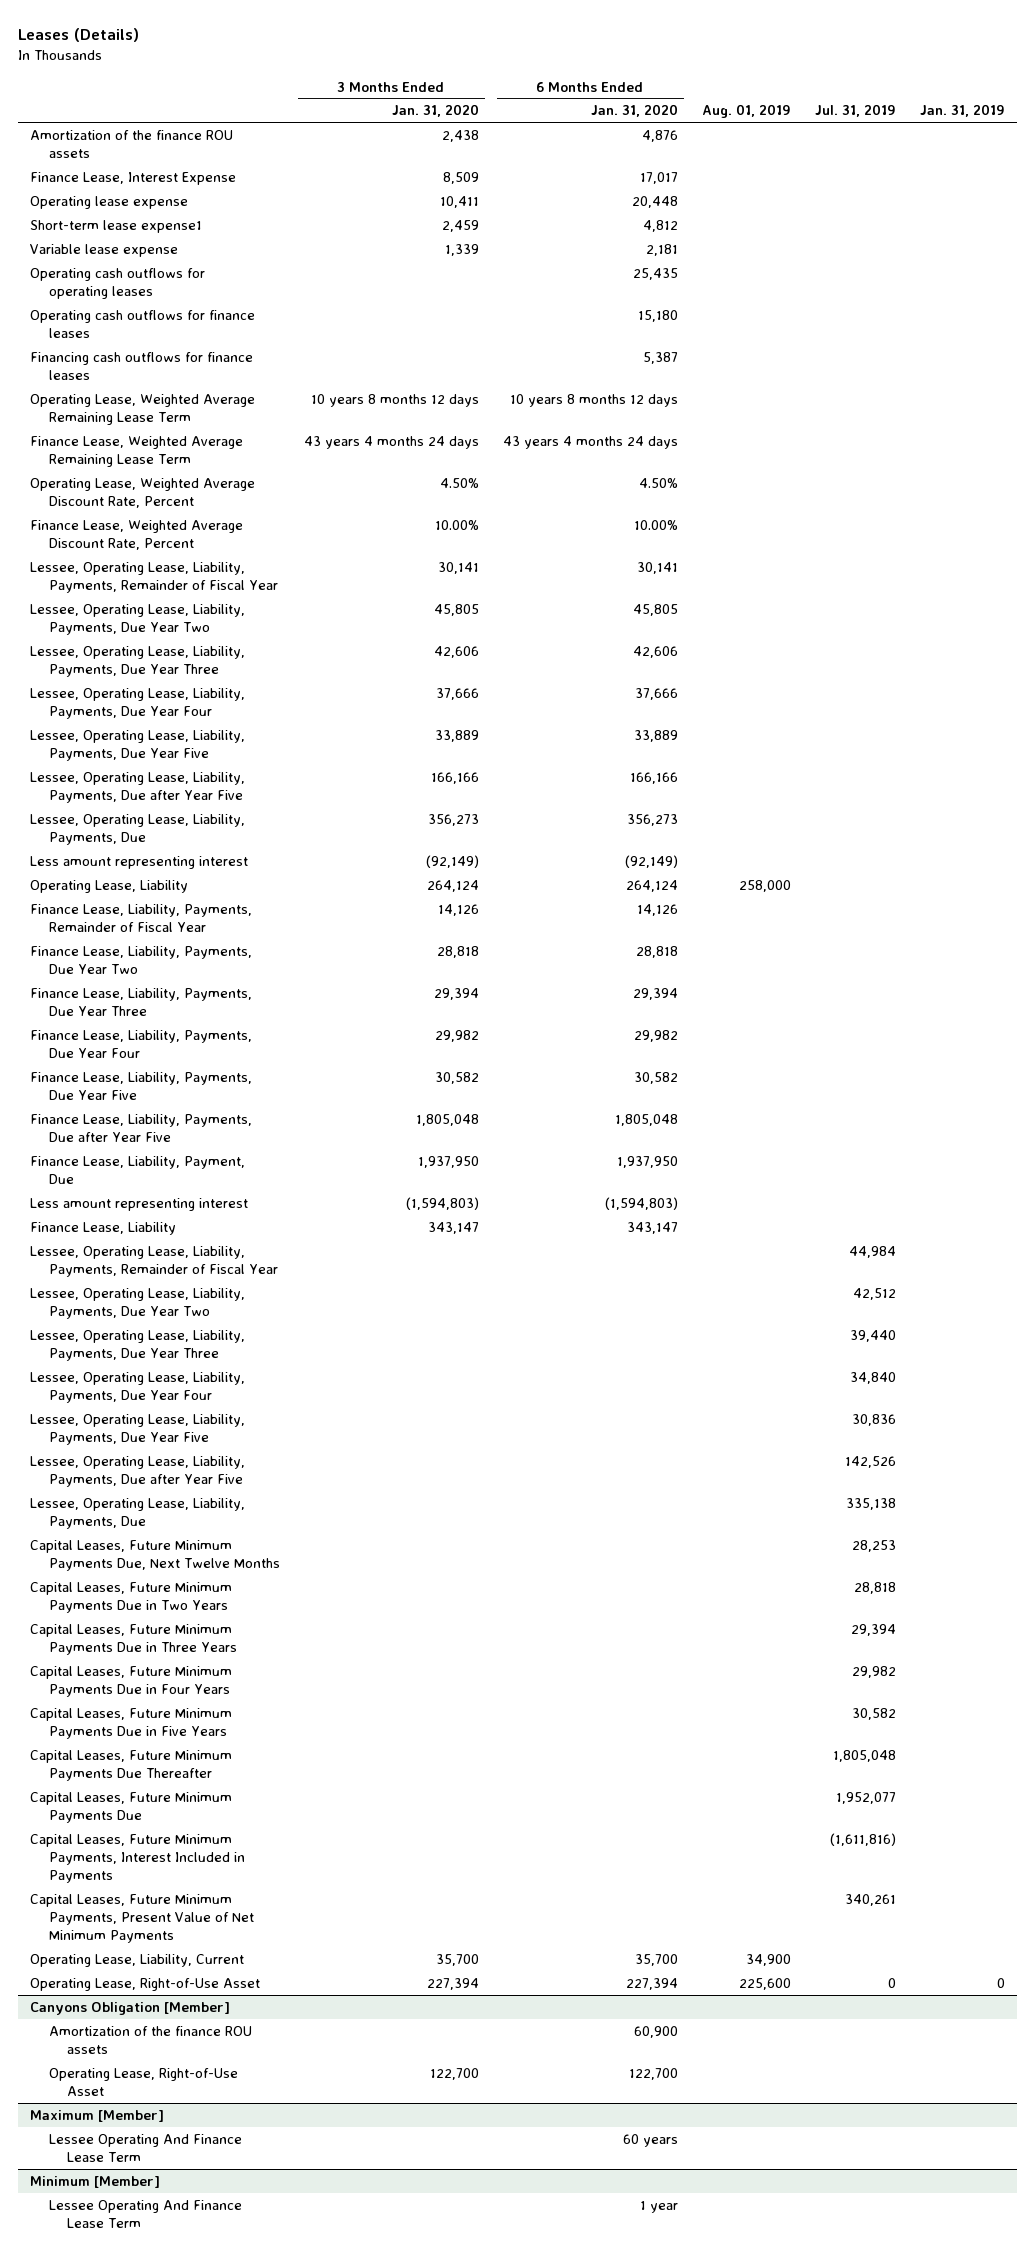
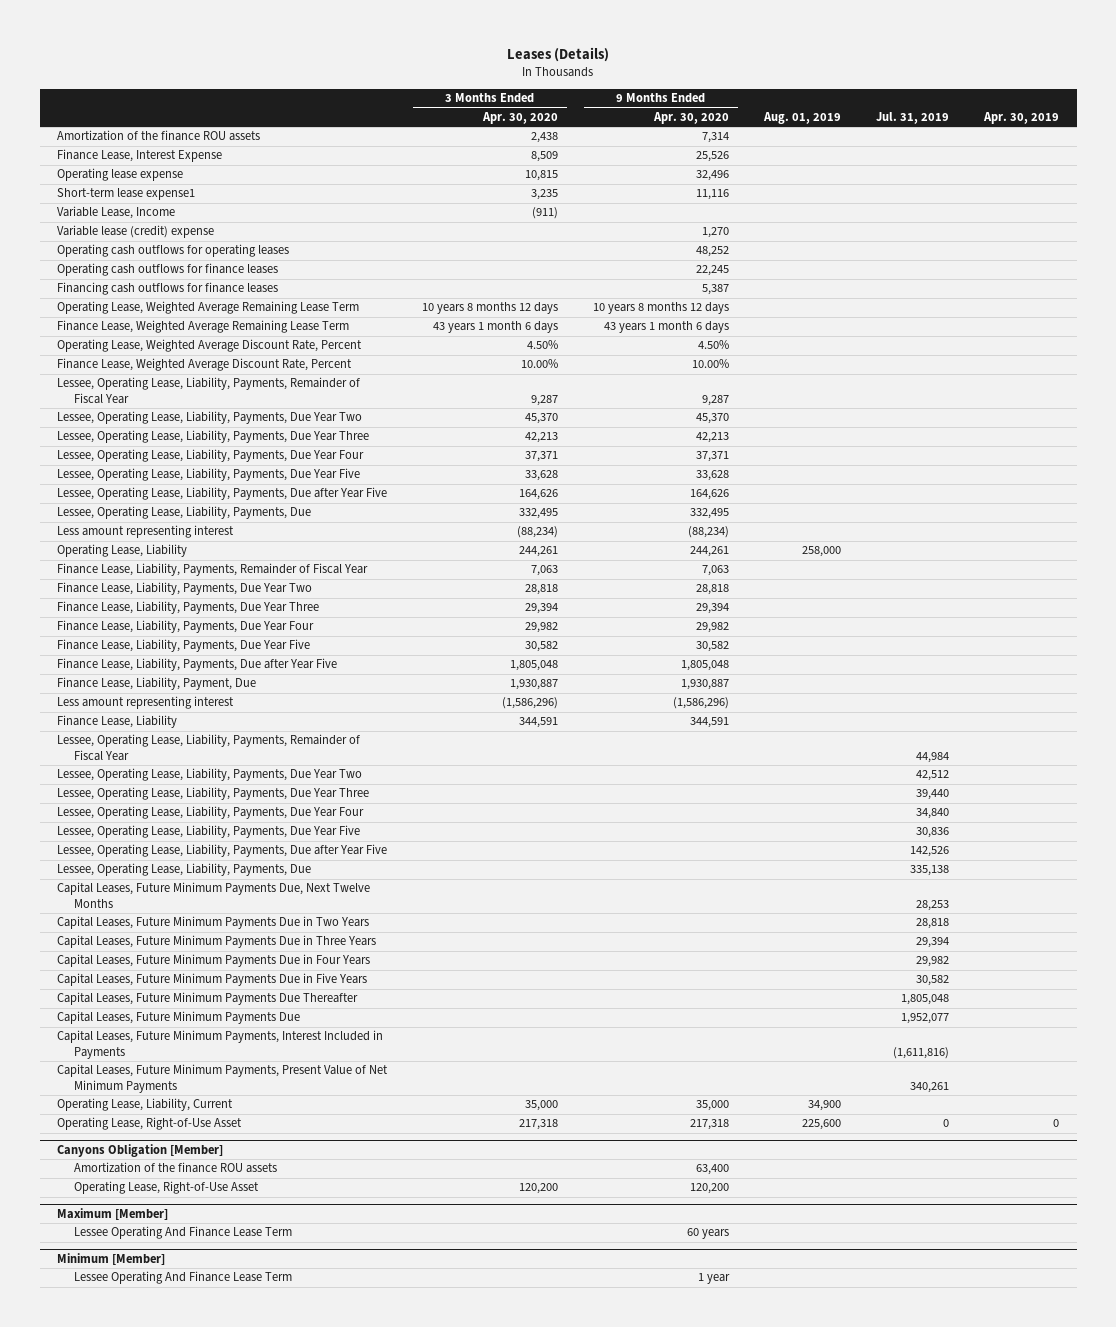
- | 3 Months Ended Jan. 31, 2020 | 6 Months Ended Jan. 31, 2020 | Aug. 01, 2019 | Jul. 31, 2019 | Jan. 31, 2019
+ | 3 Months Ended Apr. 30, 2020 | 9 Months Ended Apr. 30, 2020 | Aug. 01, 2019 | Jul. 31, 2019 | Apr. 30, 2019
- Variable lease expense | 1,339 | 2,181 | | |
+ Variable Lease, Income | (911) | | | |
+ Variable lease (credit) expense | | 1,270 | | |

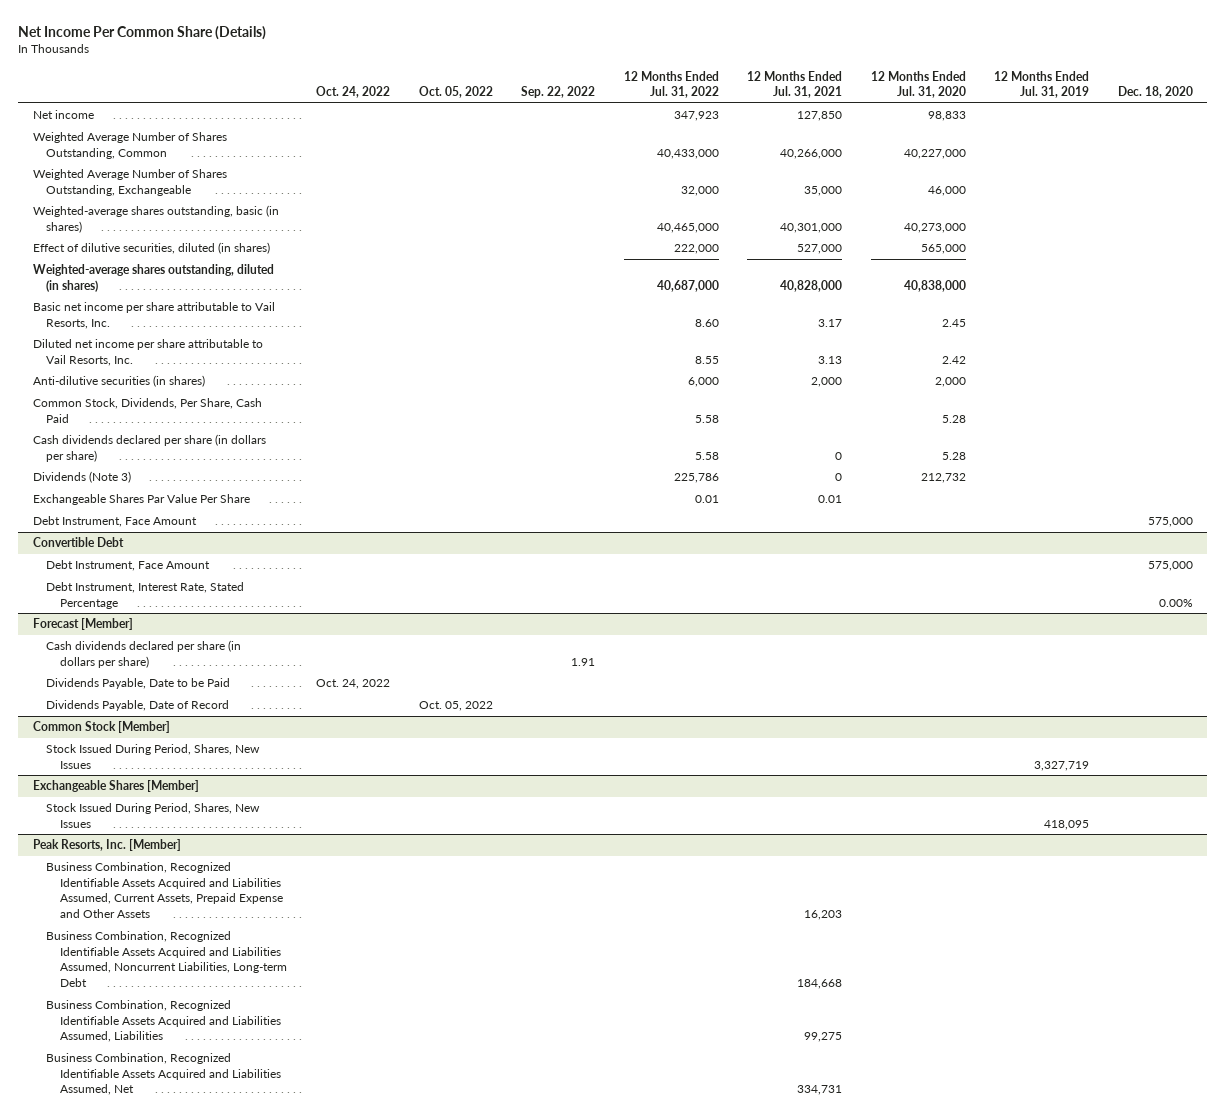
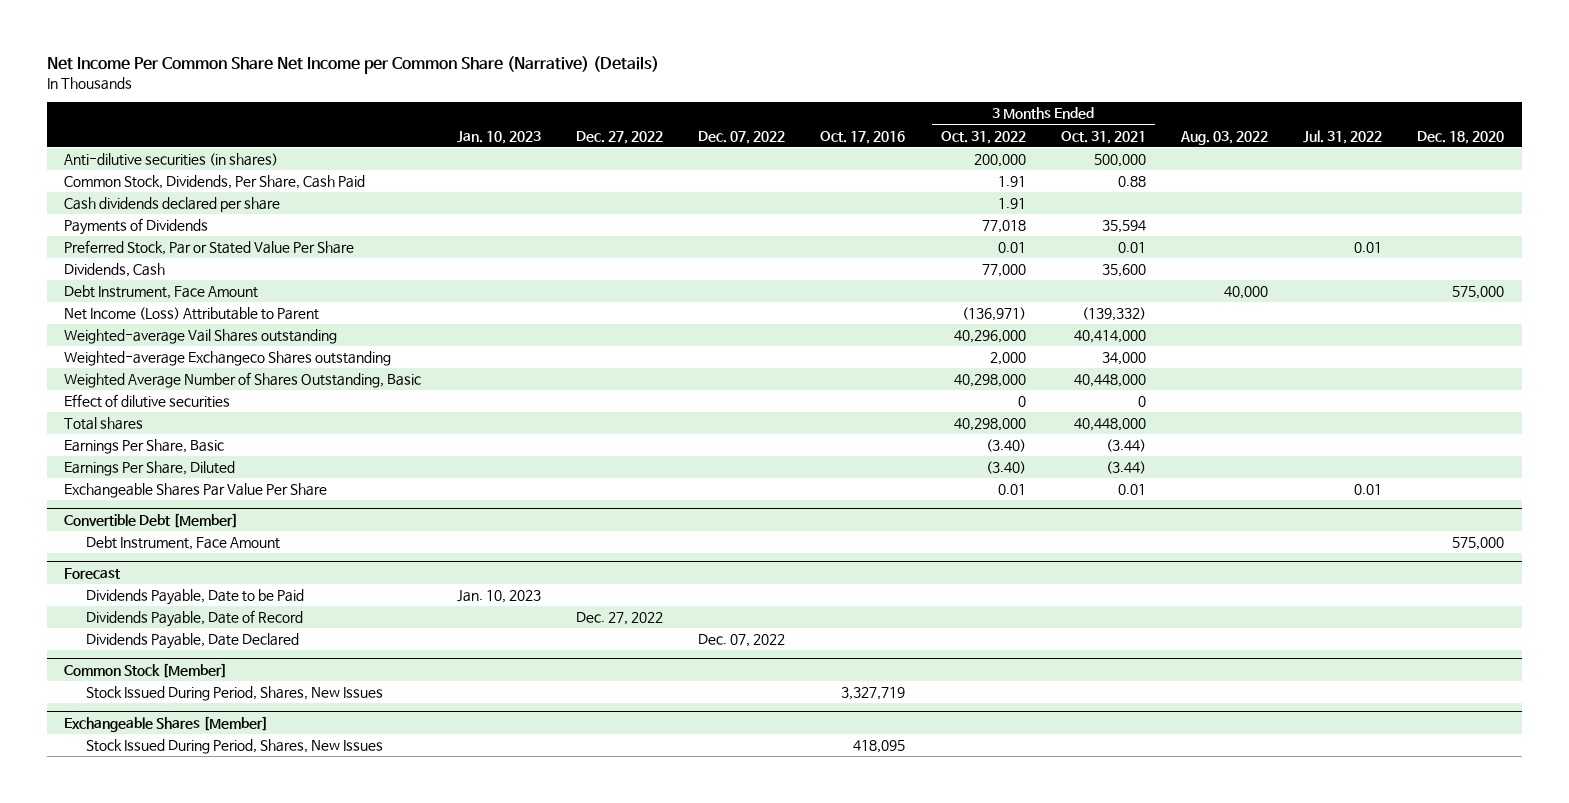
- Net Income Per Common Share (Details)
+ Net Income Per Common Share Net Income per Common Share (Narrative) (Details)
- | Oct. 24, 2022 | Oct. 05, 2022 | Sep. 22, 2022 | 12 Months Ended Jul. 31, 2022 | 12 Months Ended Jul. 31, 2021 | 12 Months Ended Jul. 31, 2020 | 12 Months Ended Jul. 31, 2019 | Dec. 18, 2020
+ | Jan. 10, 2023 | Dec. 27, 2022 | Dec. 07, 2022 | Oct. 17, 2016 | 3 Months Ended Oct. 31, 2022 | 3 Months Ended Oct. 31, 2021 | Aug. 03, 2022 | Jul. 31, 2022 | Dec. 18, 2020
- Net income | | | | 347,923 | 127,850 | 98,833 | |
- Weighted Average Number of Shares Outstanding, Common | | | | 40,433,000 | 40,266,000 | 40,227,000 | |
- Weighted Average Number of Shares Outstanding, Exchangeable | | | | 32,000 | 35,000 | 46,000 | |
- Weighted-average shares outstanding, basic (in shares) | | | | 40,465,000 | 40,301,000 | 40,273,000 | |
- Effect of dilutive securities, diluted (in shares) | | | | 222,000 | 527,000 | 565,000 | |
- Weighted-average shares outstanding, diluted (in shares) | | | | 40,687,000 | 40,828,000 | 40,838,000 | |
- Basic net income per share attributable to Vail Resorts, Inc. | | | | 8.60 | 3.17 | 2.45 | |
- Diluted net income per share attributable to Vail Resorts, Inc. | | | | 8.55 | 3.13 | 2.42 | |
- Cash dividends declared per share (in dollars per share) | | | | 5.58 | 0 | 5.28 | |
- Dividends (Note 3) | | | | 225,786 | 0 | 212,732 | |
+ Cash dividends declared per share | | | | | 1.91 | | | |
+ Payments of Dividends | | | | | 77,018 | 35,594 | | |
+ Preferred Stock, Par or Stated Value Per Share | | | | | 0.01 | 0.01 | | 0.01 |
+ Dividends, Cash | | | | | 77,000 | 35,600 | | |
- Convertible Debt
+ Net Income (Loss) Attributable to Parent | | | | | (136,971) | (139,332) | | |
+ Weighted-average Vail Shares outstanding | | | | | 40,296,000 | 40,414,000 | | |
+ Weighted-average Exchangeco Shares outstanding | | | | | 2,000 | 34,000 | | |
+ Weighted Average Number of Shares Outstanding, Basic | | | | | 40,298,000 | 40,448,000 | | |
+ Effect of dilutive securities | | | | | 0 | 0 | | |
+ Total shares | | | | | 40,298,000 | 40,448,000 | | |
+ Earnings Per Share, Basic | | | | | (3.40) | (3.44) | | |
+ Earnings Per Share, Diluted | | | | | (3.40) | (3.44) | | |
moved down: Exchangeable Shares Par Value Per Share | | | | | 0.01 | 0.01 | | 0.01 |
+ Convertible Debt [Member]
- Debt Instrument, Interest Rate, Stated Percentage | | | | | | | | 0.00%
- Forecast [Member]
- Cash dividends declared per share (in dollars per share) | | | 1.91 | | | | |
+ Forecast
+ Dividends Payable, Date Declared | | | Dec. 07, 2022 | | | | | |
- Peak Resorts, Inc. [Member]
- Business Combination, Recognized Identifiable Assets Acquired and Liabilities Assumed, Current Assets, Prepaid Expense and Other Assets | | | | | 16,203 | | |
- Business Combination, Recognized Identifiable Assets Acquired and Liabilities Assumed, Noncurrent Liabilities, Long-term Debt | | | | | 184,668 | | |
- Business Combination, Recognized Identifiable Assets Acquired and Liabilities Assumed, Liabilities | | | | | 99,275 | | |
- Business Combination, Recognized Identifiable Assets Acquired and Liabilities Assumed, Net | | | | | 334,731 | | |

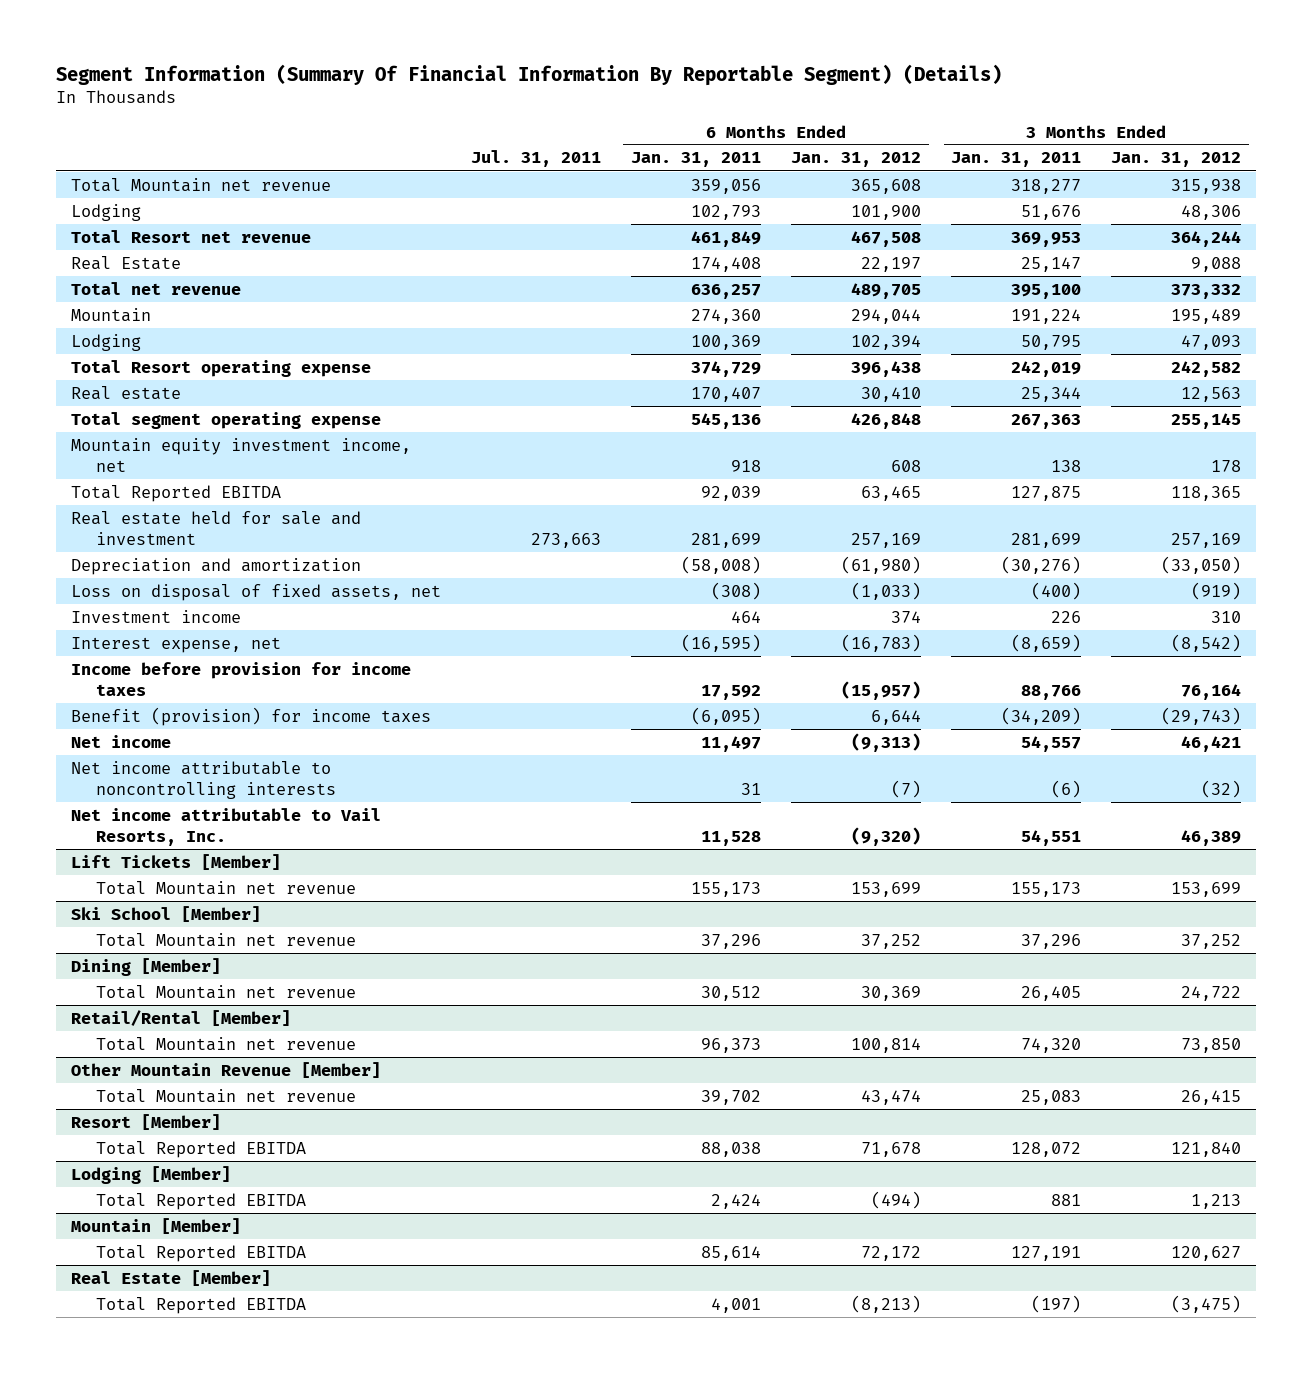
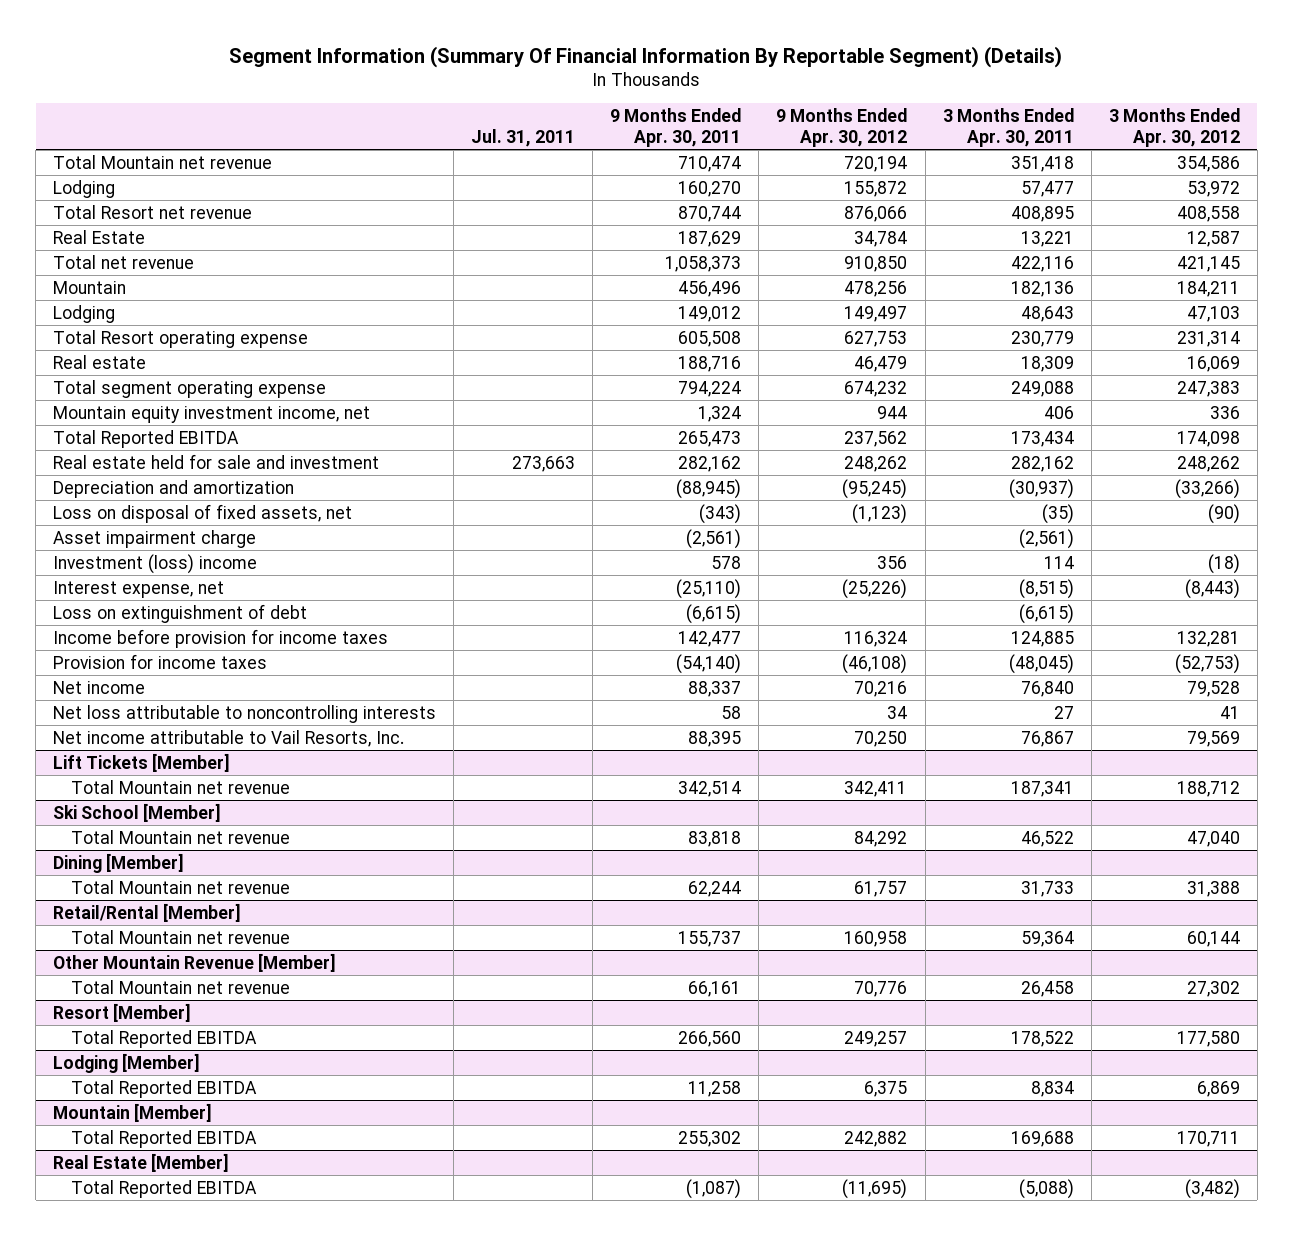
- | Jul. 31, 2011 | 6 Months Ended Jan. 31, 2011 | 6 Months Ended Jan. 31, 2012 | 3 Months Ended Jan. 31, 2011 | 3 Months Ended Jan. 31, 2012
+ | Jul. 31, 2011 | 9 Months Ended Apr. 30, 2011 | 9 Months Ended Apr. 30, 2012 | 3 Months Ended Apr. 30, 2011 | 3 Months Ended Apr. 30, 2012
- Investment income | | 464 | 374 | 226 | 310
+ Asset impairment charge | | (2,561) | | (2,561) |
+ Investment (loss) income | | 578 | 356 | 114 | (18)
+ Loss on extinguishment of debt | | (6,615) | | (6,615) |
- Benefit (provision) for income taxes | | (6,095) | 6,644 | (34,209) | (29,743)
+ Provision for income taxes | | (54,140) | (46,108) | (48,045) | (52,753)
- Net income attributable to noncontrolling interests | | 31 | (7) | (6) | (32)
+ Net loss attributable to noncontrolling interests | | 58 | 34 | 27 | 41

